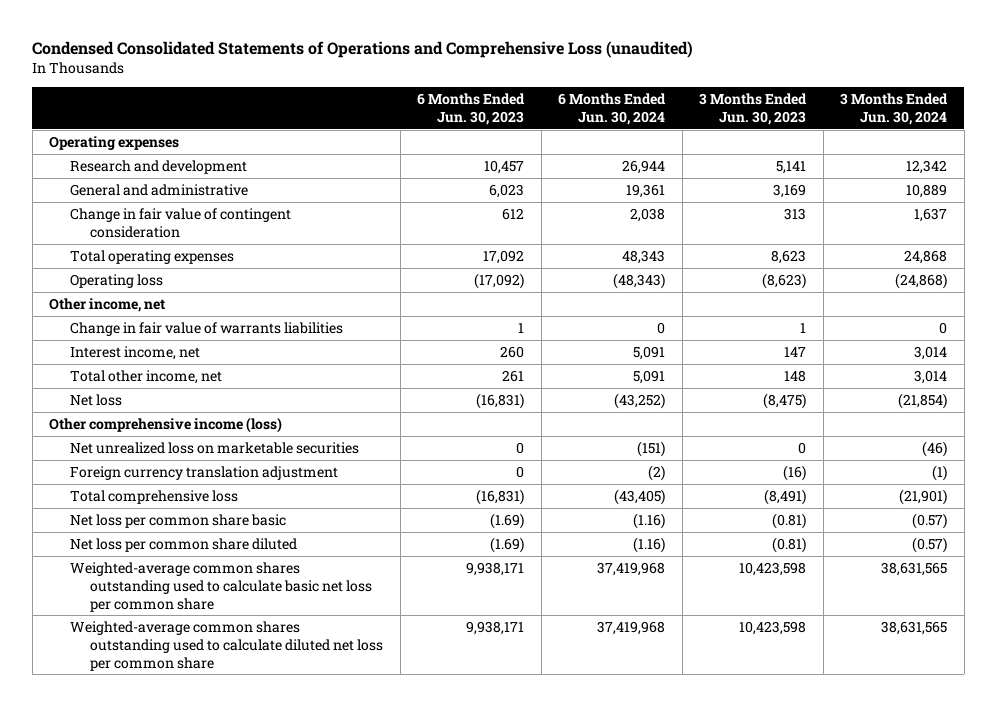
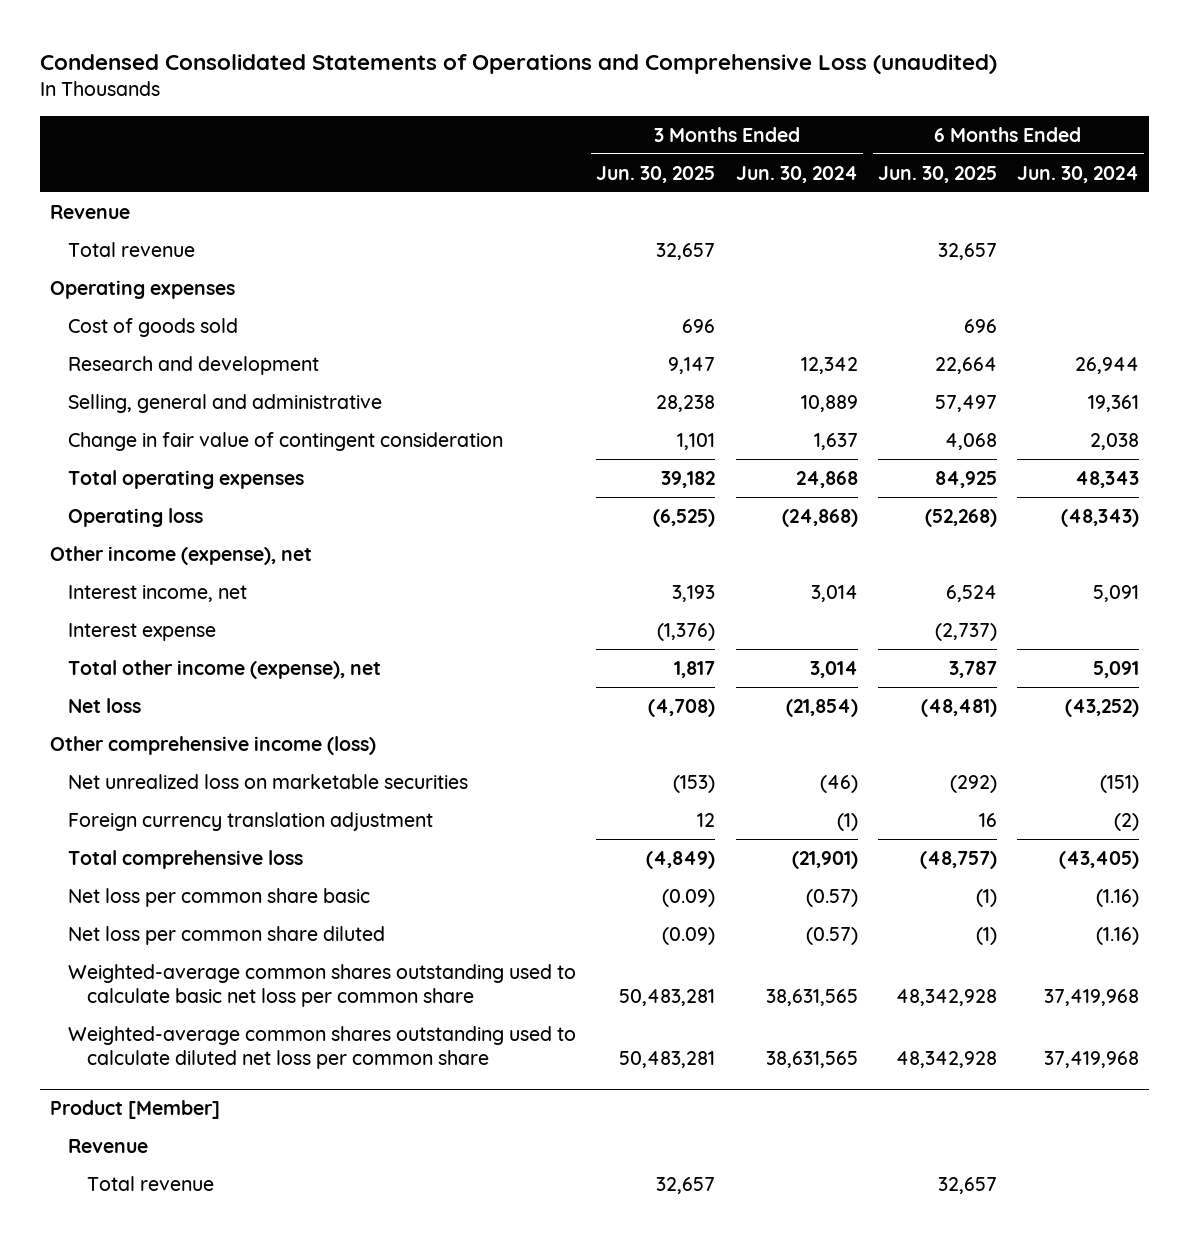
- | 6 Months Ended Jun. 30, 2023 | 6 Months Ended Jun. 30, 2024 | 3 Months Ended Jun. 30, 2023 | 3 Months Ended Jun. 30, 2024
+ | 3 Months Ended Jun. 30, 2025 | 3 Months Ended Jun. 30, 2024 | 6 Months Ended Jun. 30, 2025 | 6 Months Ended Jun. 30, 2024
+ Revenue
+ Total revenue | 32,657 | | 32,657 |
+ Cost of goods sold | 696 | | 696 |
- General and administrative | 6,023 | 19,361 | 3,169 | 10,889
+ Selling, general and administrative | 28,238 | 10,889 | 57,497 | 19,361
- Other income, net
- Change in fair value of warrants liabilities | 1 | 0 | 1 | 0
+ Other income (expense), net
- Total other income, net | 261 | 5,091 | 148 | 3,014
+ Interest expense | (1,376) | | (2,737) |
+ Total other income (expense), net | 1,817 | 3,014 | 3,787 | 5,091
+ Product [Member]
+ Revenue
+ Total revenue | 32,657 | | 32,657 |

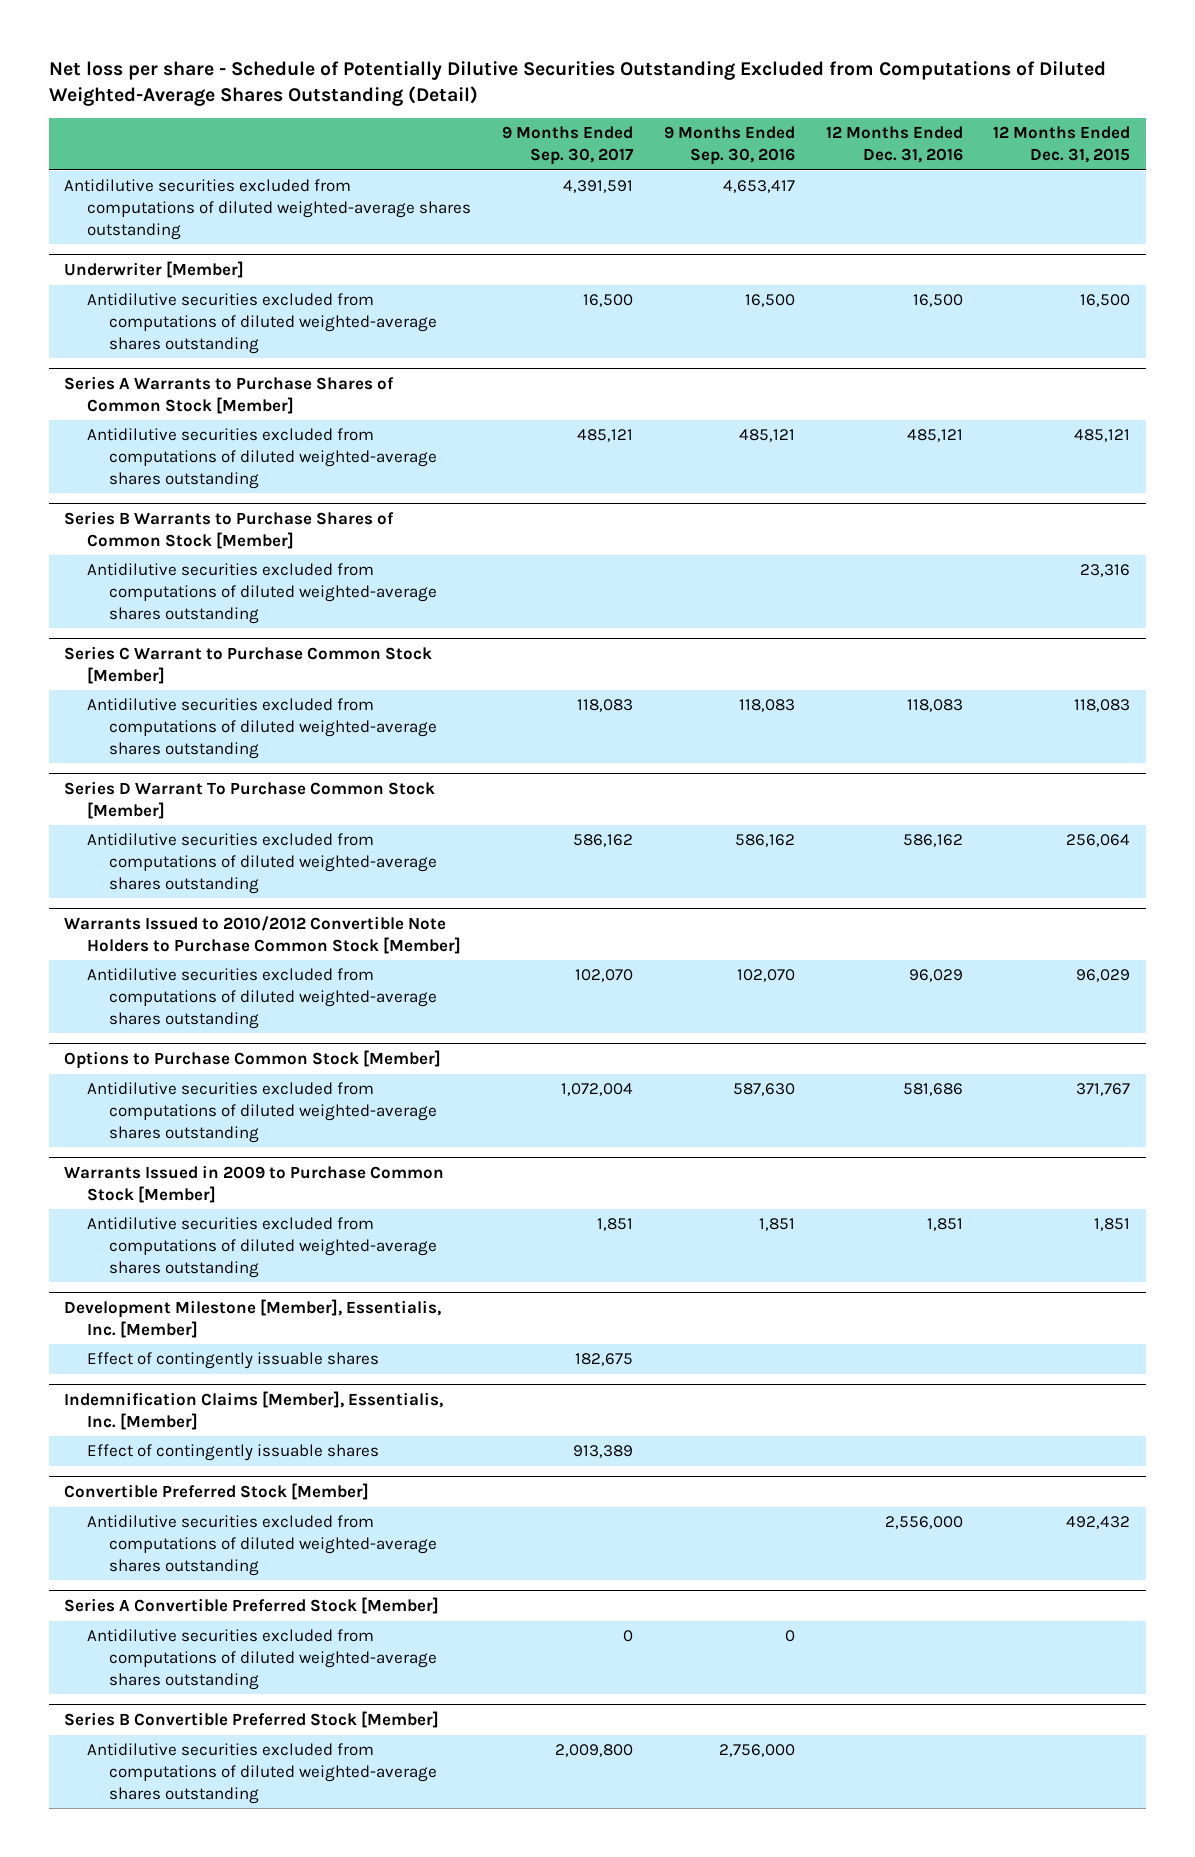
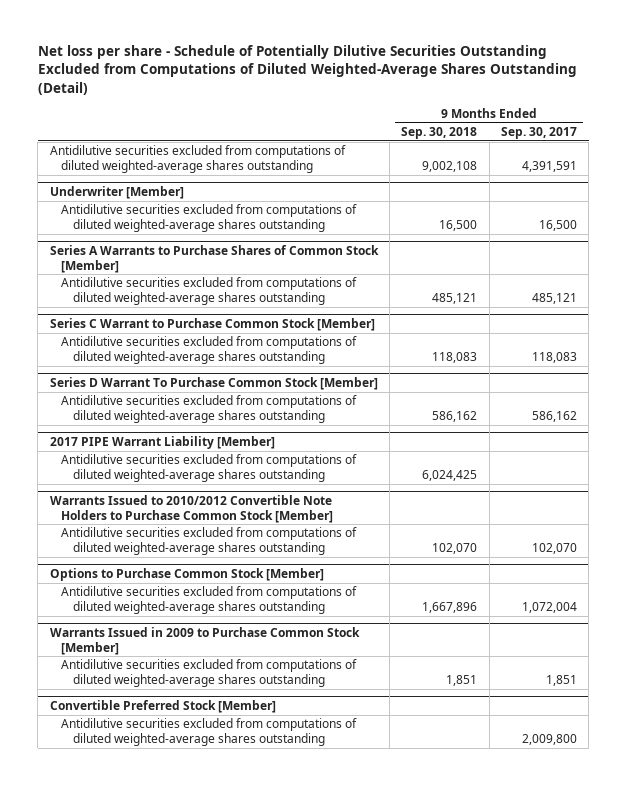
- | 9 Months Ended Sep. 30, 2017 | 9 Months Ended Sep. 30, 2016 | 12 Months Ended Dec. 31, 2016 | 12 Months Ended Dec. 31, 2015
+ | 9 Months Ended Sep. 30, 2018 | 9 Months Ended Sep. 30, 2017
- Series B Warrants to Purchase Shares of Common Stock [Member]
- Antidilutive securities excluded from computations of diluted weighted-average shares outstanding | | | | 23,316
+ 2017 PIPE Warrant Liability [Member]
+ Antidilutive securities excluded from computations of diluted weighted-average shares outstanding | 6,024,425 |
- Development Milestone [Member], Essentialis, Inc. [Member]
- Effect of contingently issuable shares | 182,675 | | |
- Indemnification Claims [Member], Essentialis, Inc. [Member]
- Effect of contingently issuable shares | 913,389 | | |
@ Convertible Preferred Stock [Member]
- Antidilutive securities excluded from computations of diluted weighted-average shares outstanding | | | 2,556,000 | 492,432
- Series A Convertible Preferred Stock [Member]
- Antidilutive securities excluded from computations of diluted weighted-average shares outstanding | 0 | 0 | |
- Series B Convertible Preferred Stock [Member]

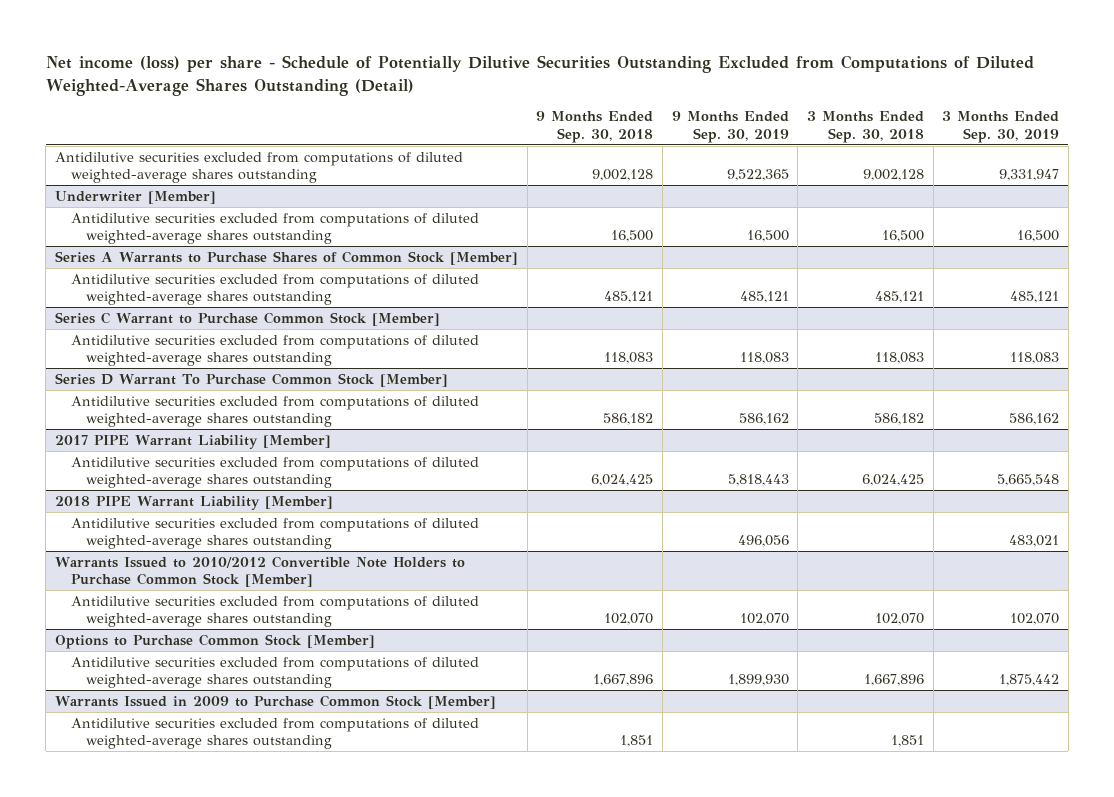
- Net loss per share - Schedule of Potentially Dilutive Securities Outstanding Excluded from Computations of Diluted Weighted-Average Shares Outstanding (Detail)
+ Net income (loss) per share - Schedule of Potentially Dilutive Securities Outstanding Excluded from Computations of Diluted Weighted-Average Shares Outstanding (Detail)
- | 9 Months Ended Sep. 30, 2018 | 9 Months Ended Sep. 30, 2017
+ | 9 Months Ended Sep. 30, 2018 | 9 Months Ended Sep. 30, 2019 | 3 Months Ended Sep. 30, 2018 | 3 Months Ended Sep. 30, 2019
- Antidilutive securities excluded from computations of diluted weighted-average shares outstanding | 9,002,108 | 4,391,591
+ Antidilutive securities excluded from computations of diluted weighted-average shares outstanding | 9,002,128 | 9,522,365 | 9,002,128 | 9,331,947
@ Series D Warrant To Purchase Common Stock [Member]
- Antidilutive securities excluded from computations of diluted weighted-average shares outstanding | 586,162 | 586,162
+ Antidilutive securities excluded from computations of diluted weighted-average shares outstanding | 586,182 | 586,162 | 586,182 | 586,162
+ 2018 PIPE Warrant Liability [Member]
+ Antidilutive securities excluded from computations of diluted weighted-average shares outstanding | | 496,056 | | 483,021
- Convertible Preferred Stock [Member]
- Antidilutive securities excluded from computations of diluted weighted-average shares outstanding | | 2,009,800

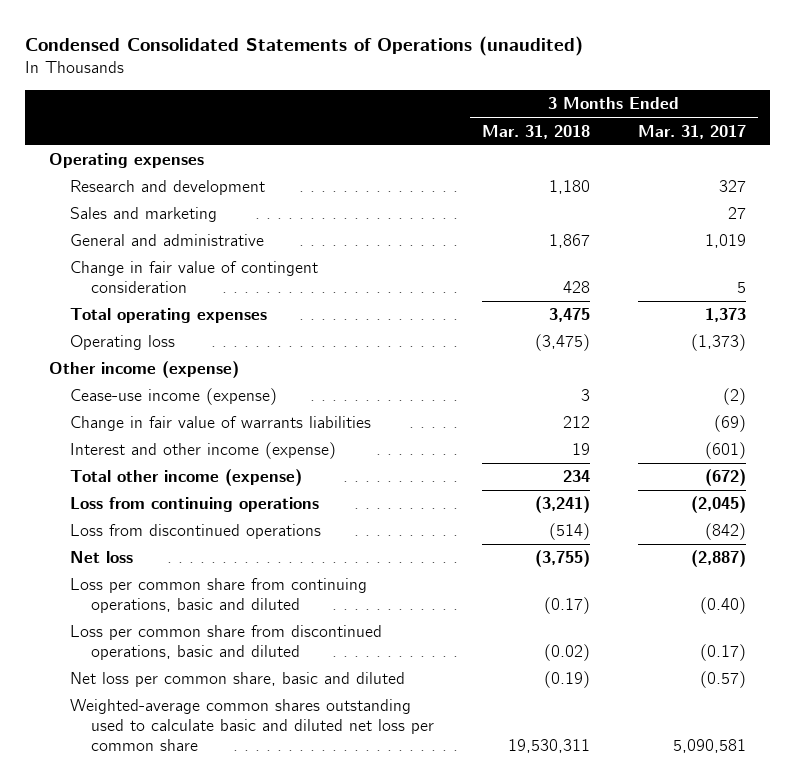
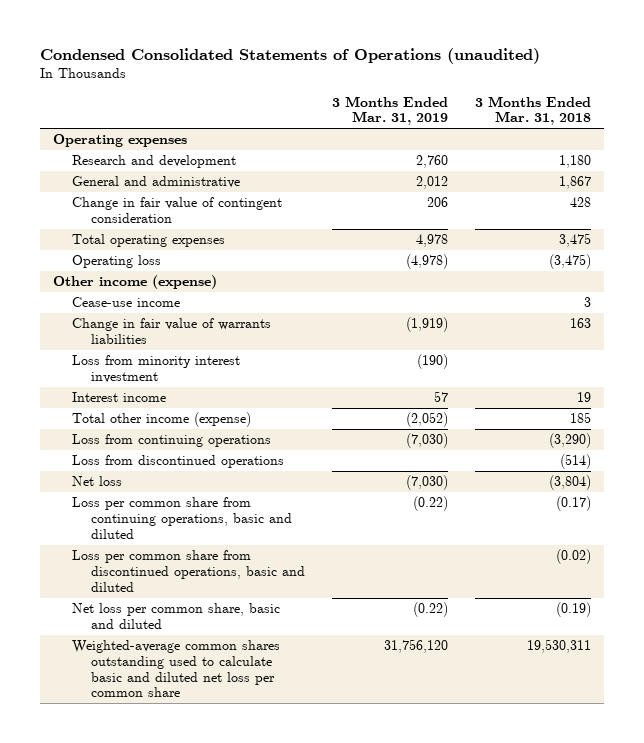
- | 3 Months Ended Mar. 31, 2018 | 3 Months Ended Mar. 31, 2017
+ | 3 Months Ended Mar. 31, 2019 | 3 Months Ended Mar. 31, 2018
- Sales and marketing | | 27
- Cease-use income (expense) | 3 | (2)
- Change in fair value of warrants liabilities | 212 | (69)
- Interest and other income (expense) | 19 | (601)
- Total other income (expense) | 234 | (672)
- Loss from continuing operations | (3,241) | (2,045)
+ Cease-use income | | 3
+ Change in fair value of warrants liabilities | (1,919) | 163
+ Loss from minority interest investment | (190) |
+ Interest income | 57 | 19
+ Total other income (expense) | (2,052) | 185
+ Loss from continuing operations | (7,030) | (3,290)
- Net loss | (3,755) | (2,887)
+ Net loss | (7,030) | (3,804)

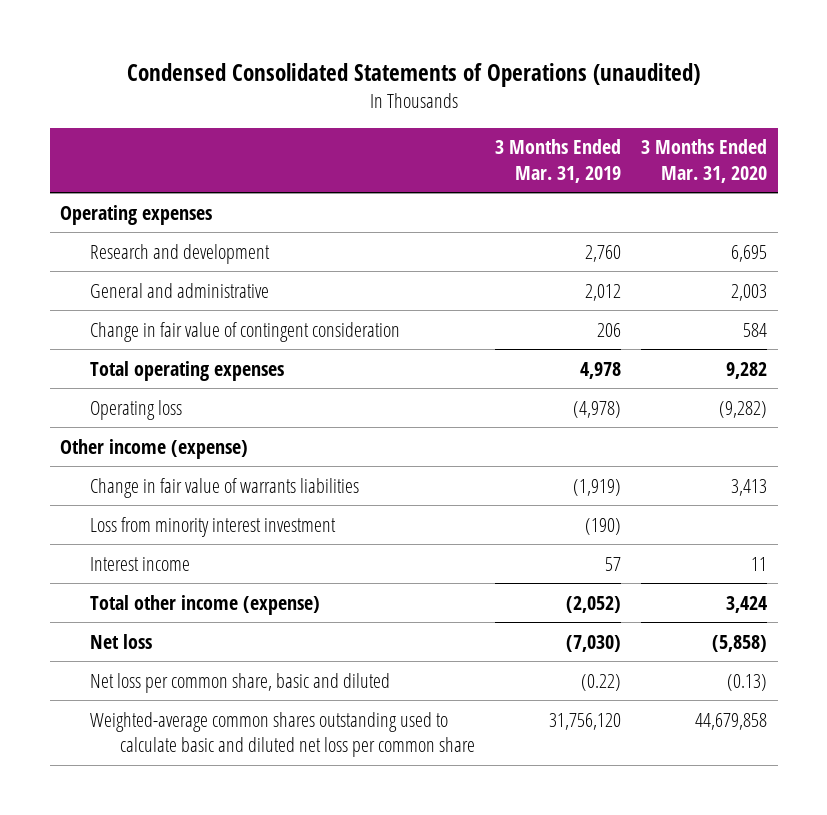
- | 3 Months Ended Mar. 31, 2019 | 3 Months Ended Mar. 31, 2018
+ | 3 Months Ended Mar. 31, 2019 | 3 Months Ended Mar. 31, 2020
- Cease-use income | | 3
- Loss from continuing operations | (7,030) | (3,290)
- Loss from discontinued operations | | (514)
- Loss per common share from continuing operations, basic and diluted | (0.22) | (0.17)
- Loss per common share from discontinued operations, basic and diluted | | (0.02)

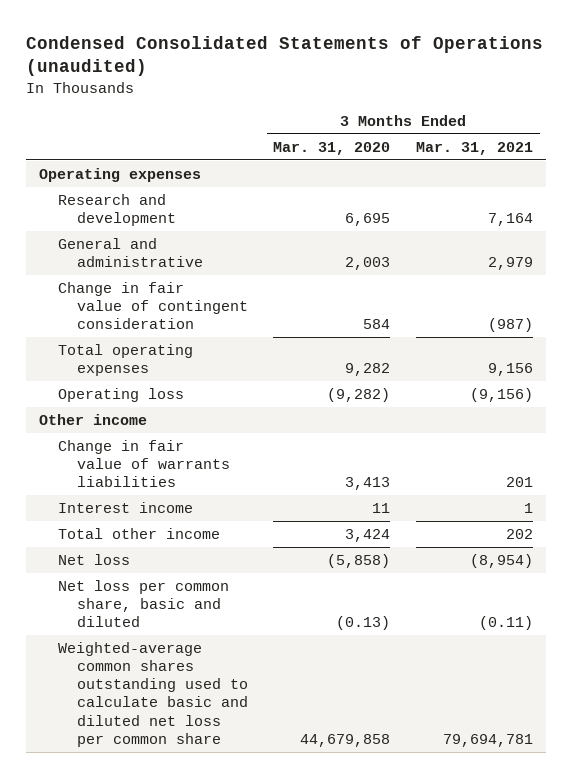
- | 3 Months Ended Mar. 31, 2019 | 3 Months Ended Mar. 31, 2020
+ | 3 Months Ended Mar. 31, 2020 | 3 Months Ended Mar. 31, 2021
- Other income (expense)
+ Other income
- Loss from minority interest investment | (190) |
- Total other income (expense) | (2,052) | 3,424
+ Total other income | 3,424 | 202

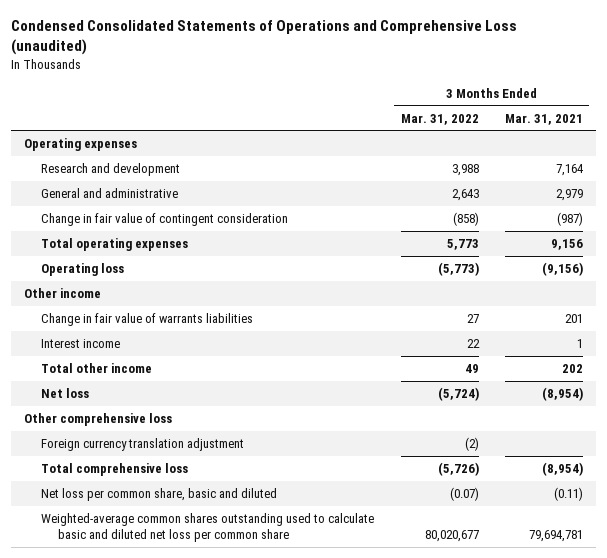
- Condensed Consolidated Statements of Operations (unaudited)
+ Condensed Consolidated Statements of Operations and Comprehensive Loss (unaudited)
- | 3 Months Ended Mar. 31, 2020 | 3 Months Ended Mar. 31, 2021
+ | 3 Months Ended Mar. 31, 2022 | 3 Months Ended Mar. 31, 2021
+ Other comprehensive loss
+ Foreign currency translation adjustment | (2) |
+ Total comprehensive loss | (5,726) | (8,954)

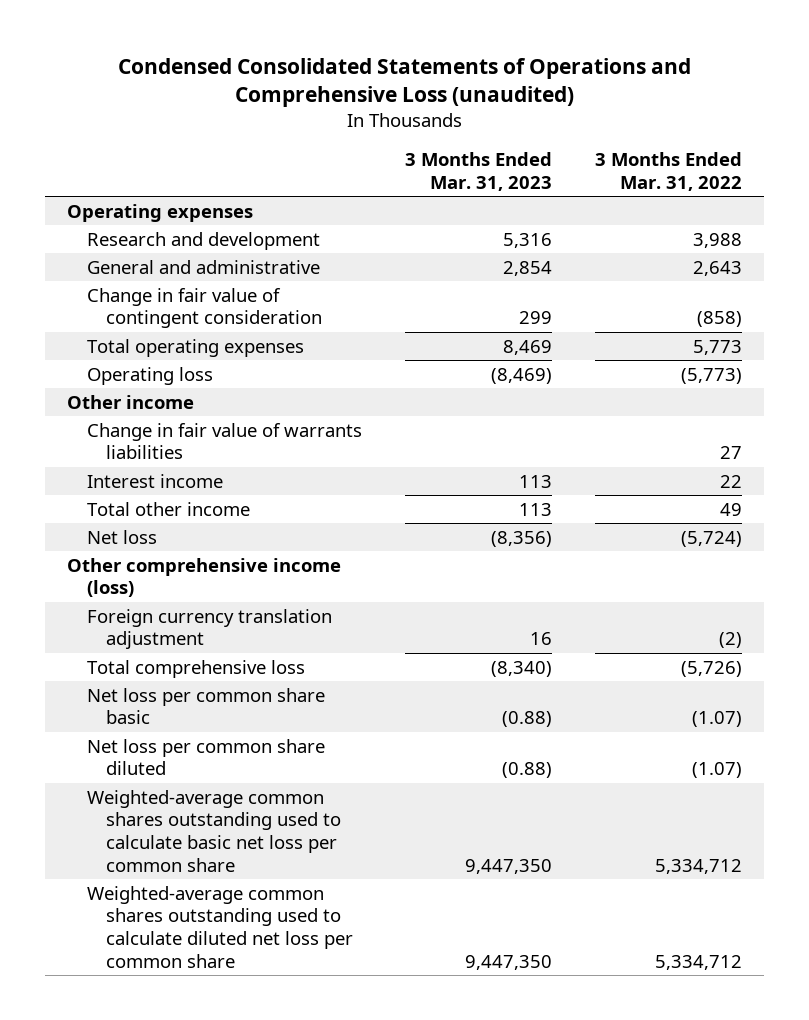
- | 3 Months Ended Mar. 31, 2022 | 3 Months Ended Mar. 31, 2021
+ | 3 Months Ended Mar. 31, 2023 | 3 Months Ended Mar. 31, 2022
- Other comprehensive loss
+ Other comprehensive income (loss)
- Net loss per common share, basic and diluted | (0.07) | (0.11)
- Weighted-average common shares outstanding used to calculate basic and diluted net loss per common share | 80,020,677 | 79,694,781
+ Net loss per common share basic | (0.88) | (1.07)
+ Net loss per common share diluted | (0.88) | (1.07)
+ Weighted-average common shares outstanding used to calculate basic net loss per common share | 9,447,350 | 5,334,712
+ Weighted-average common shares outstanding used to calculate diluted net loss per common share | 9,447,350 | 5,334,712

